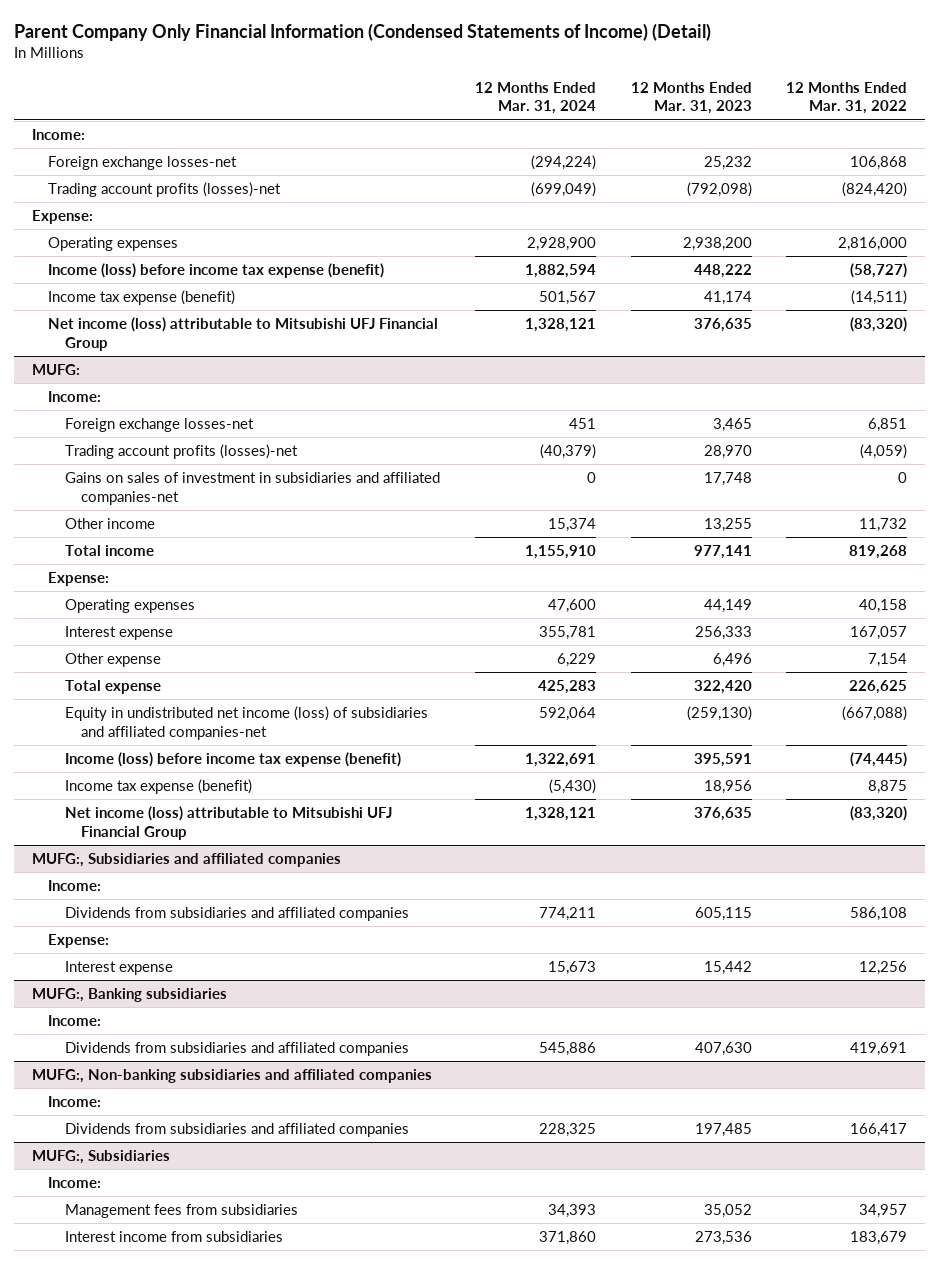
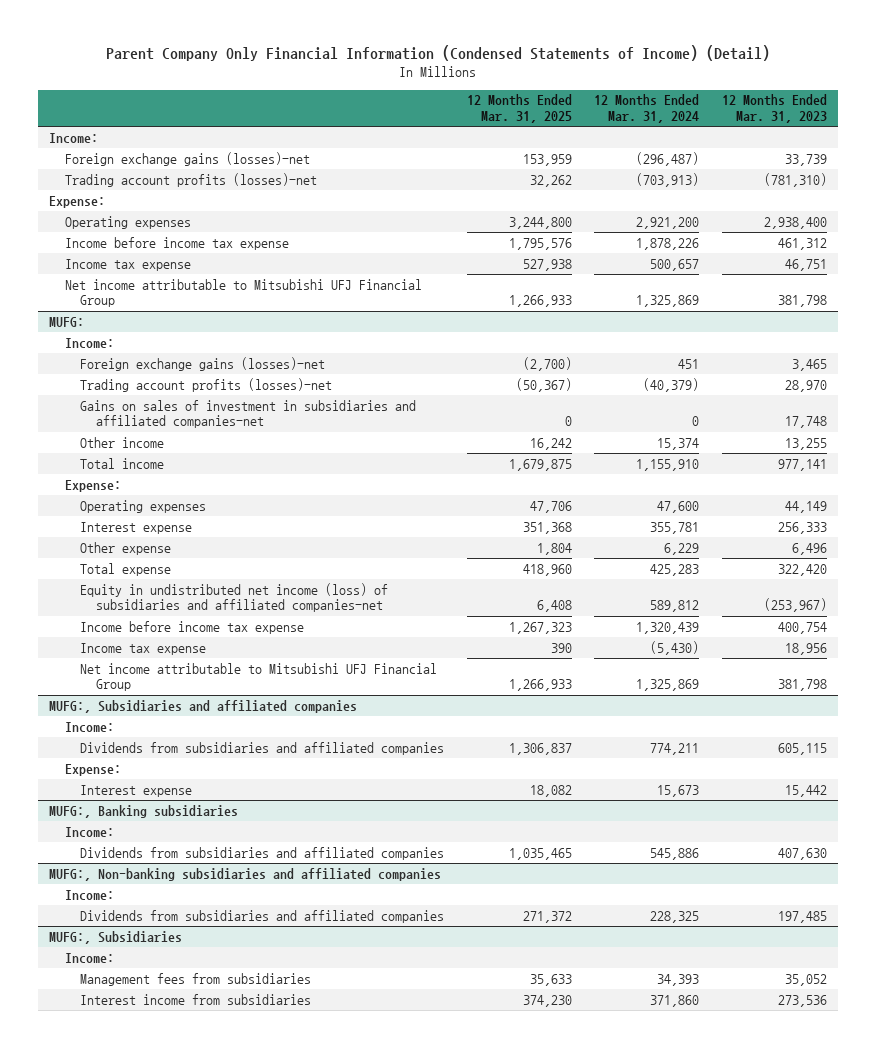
- | 12 Months Ended Mar. 31, 2024 | 12 Months Ended Mar. 31, 2023 | 12 Months Ended Mar. 31, 2022
+ | 12 Months Ended Mar. 31, 2025 | 12 Months Ended Mar. 31, 2024 | 12 Months Ended Mar. 31, 2023
- Foreign exchange losses-net | (294,224) | 25,232 | 106,868
- Trading account profits (losses)-net | (699,049) | (792,098) | (824,420)
+ Foreign exchange gains (losses)-net | 153,959 | (296,487) | 33,739
+ Trading account profits (losses)-net | 32,262 | (703,913) | (781,310)
- Operating expenses | 2,928,900 | 2,938,200 | 2,816,000
- Income (loss) before income tax expense (benefit) | 1,882,594 | 448,222 | (58,727)
- Income tax expense (benefit) | 501,567 | 41,174 | (14,511)
- Net income (loss) attributable to Mitsubishi UFJ Financial Group | 1,328,121 | 376,635 | (83,320)
+ Operating expenses | 3,244,800 | 2,921,200 | 2,938,400
+ Income before income tax expense | 1,795,576 | 1,878,226 | 461,312
+ Income tax expense | 527,938 | 500,657 | 46,751
+ Net income attributable to Mitsubishi UFJ Financial Group | 1,266,933 | 1,325,869 | 381,798
@ MUFG:
- Foreign exchange losses-net | 451 | 3,465 | 6,851
+ Foreign exchange gains (losses)-net | (2,700) | 451 | 3,465
- Equity in undistributed net income (loss) of subsidiaries and affiliated companies-net | 592,064 | (259,130) | (667,088)
- Income (loss) before income tax expense (benefit) | 1,322,691 | 395,591 | (74,445)
- Income tax expense (benefit) | (5,430) | 18,956 | 8,875
- Net income (loss) attributable to Mitsubishi UFJ Financial Group | 1,328,121 | 376,635 | (83,320)
+ Equity in undistributed net income (loss) of subsidiaries and affiliated companies-net | 6,408 | 589,812 | (253,967)
+ Income before income tax expense | 1,267,323 | 1,320,439 | 400,754
+ Income tax expense | 390 | (5,430) | 18,956
+ Net income attributable to Mitsubishi UFJ Financial Group | 1,266,933 | 1,325,869 | 381,798

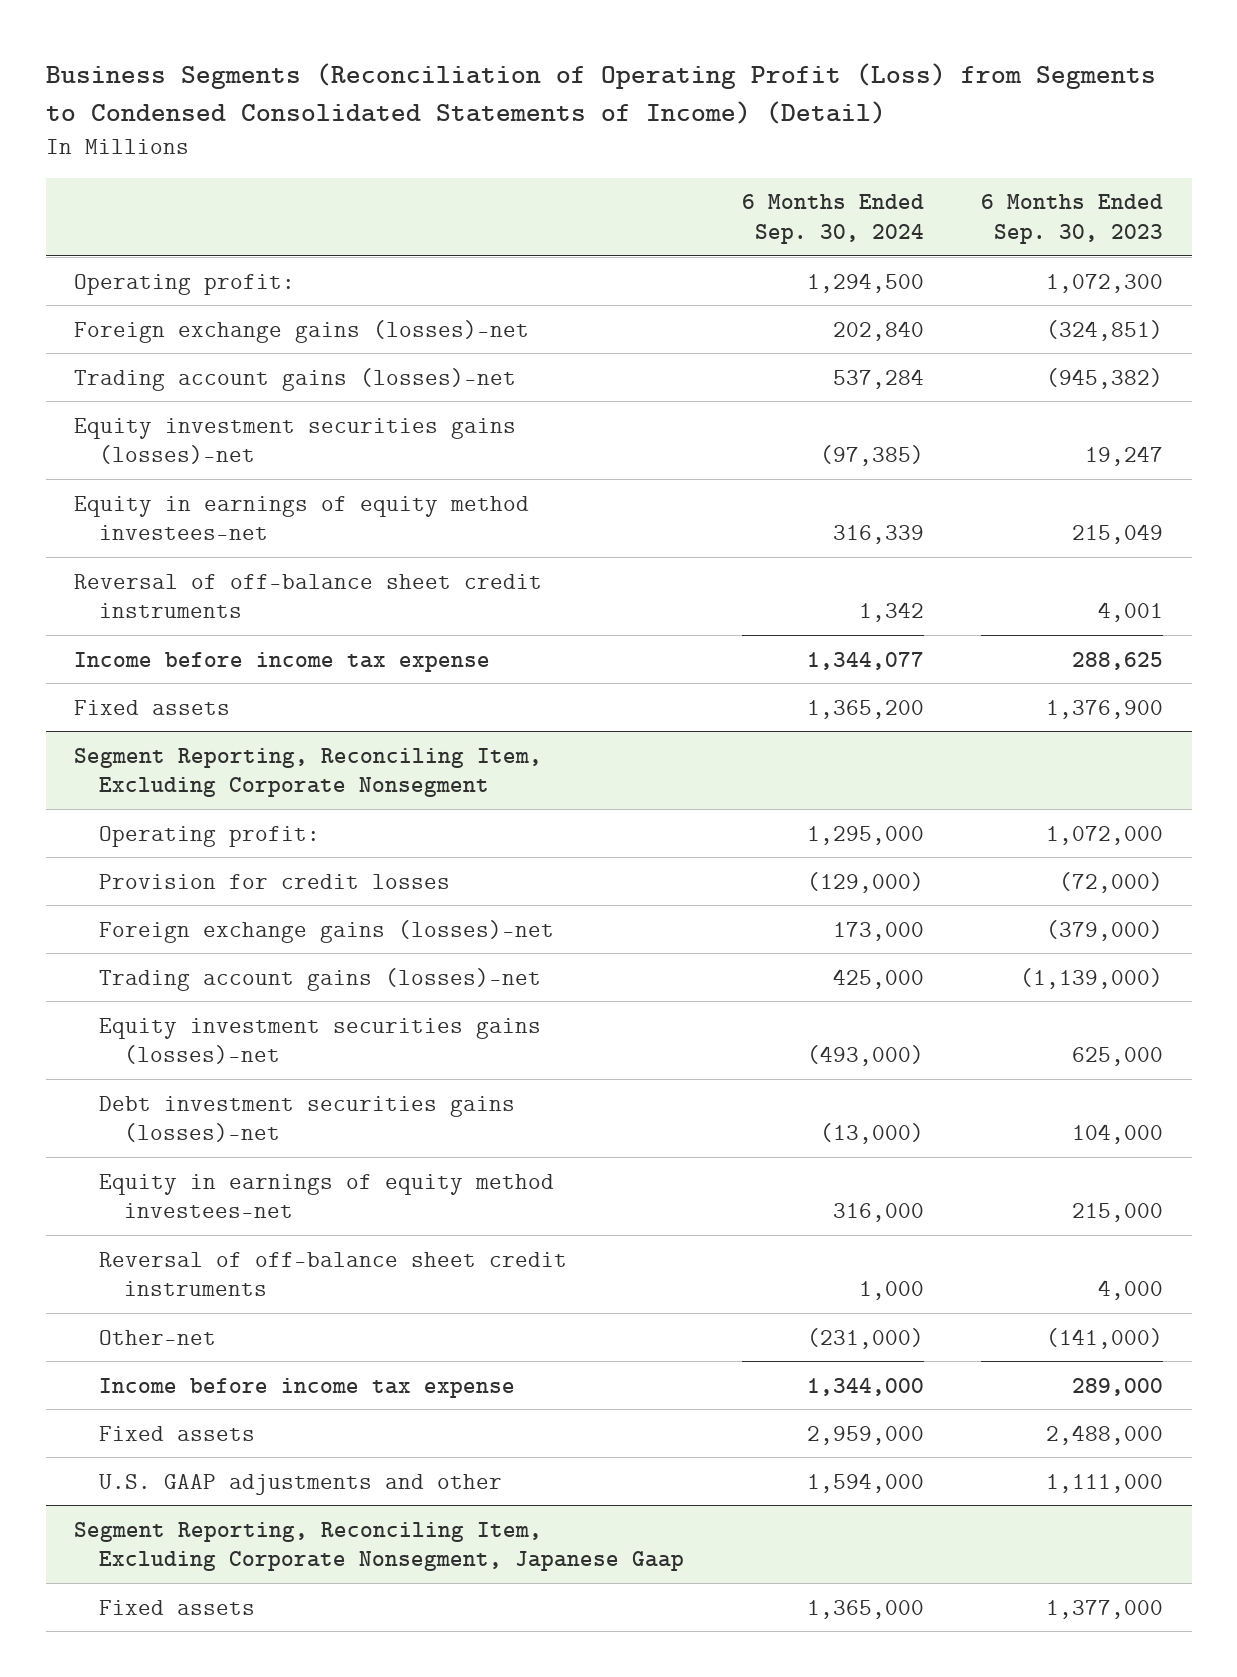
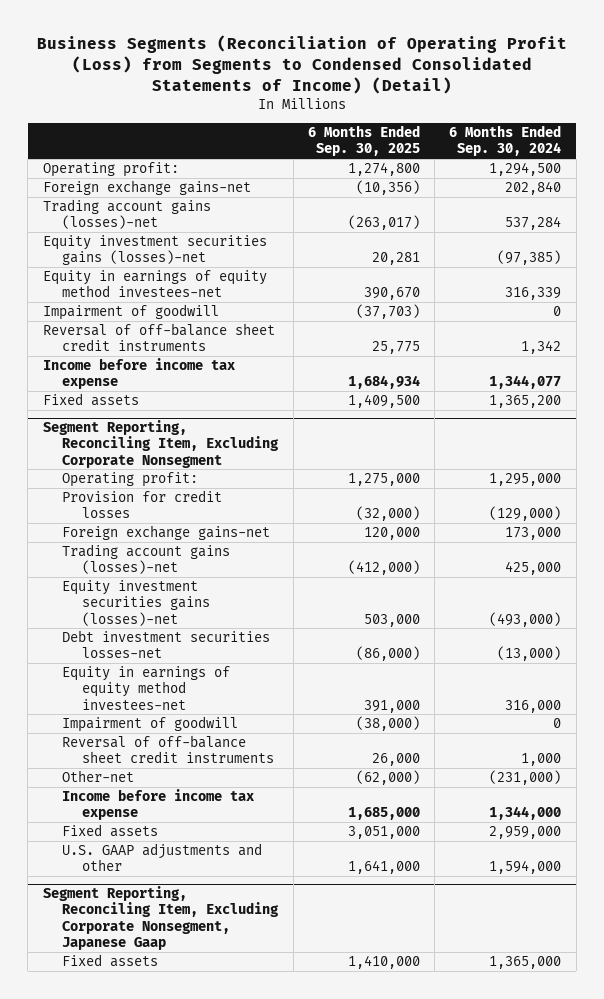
- | 6 Months Ended Sep. 30, 2024 | 6 Months Ended Sep. 30, 2023
+ | 6 Months Ended Sep. 30, 2025 | 6 Months Ended Sep. 30, 2024
- Foreign exchange gains (losses)-net | 202,840 | (324,851)
+ Foreign exchange gains-net | (10,356) | 202,840
+ Impairment of goodwill | (37,703) | 0
@ Segment Reporting, Reconciling Item, Excluding Corporate Nonsegment
- Foreign exchange gains (losses)-net | 173,000 | (379,000)
+ Foreign exchange gains-net | 120,000 | 173,000
- Debt investment securities gains (losses)-net | (13,000) | 104,000
+ Debt investment securities losses-net | (86,000) | (13,000)
+ Impairment of goodwill | (38,000) | 0

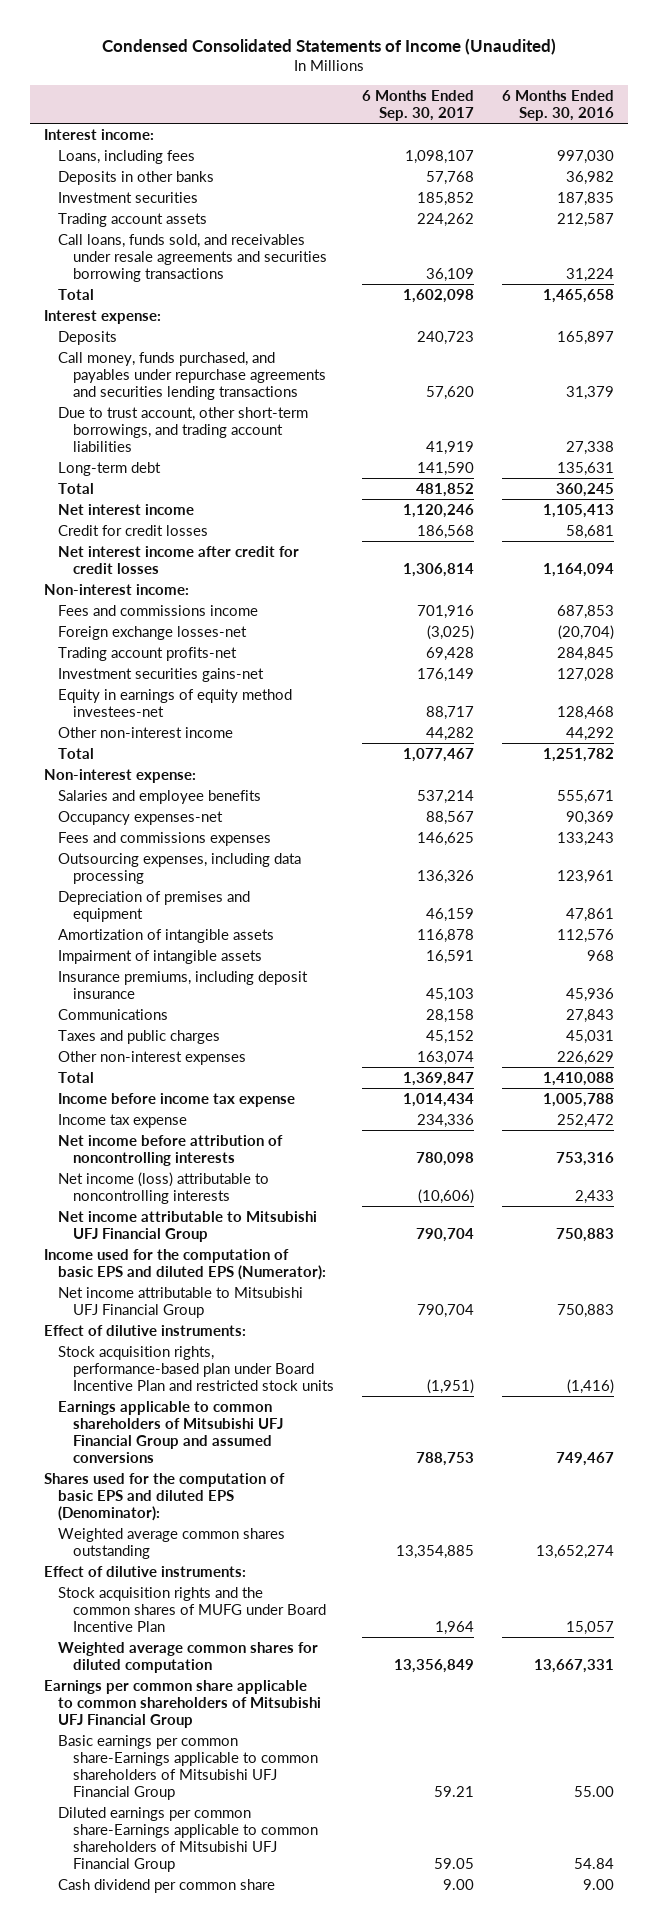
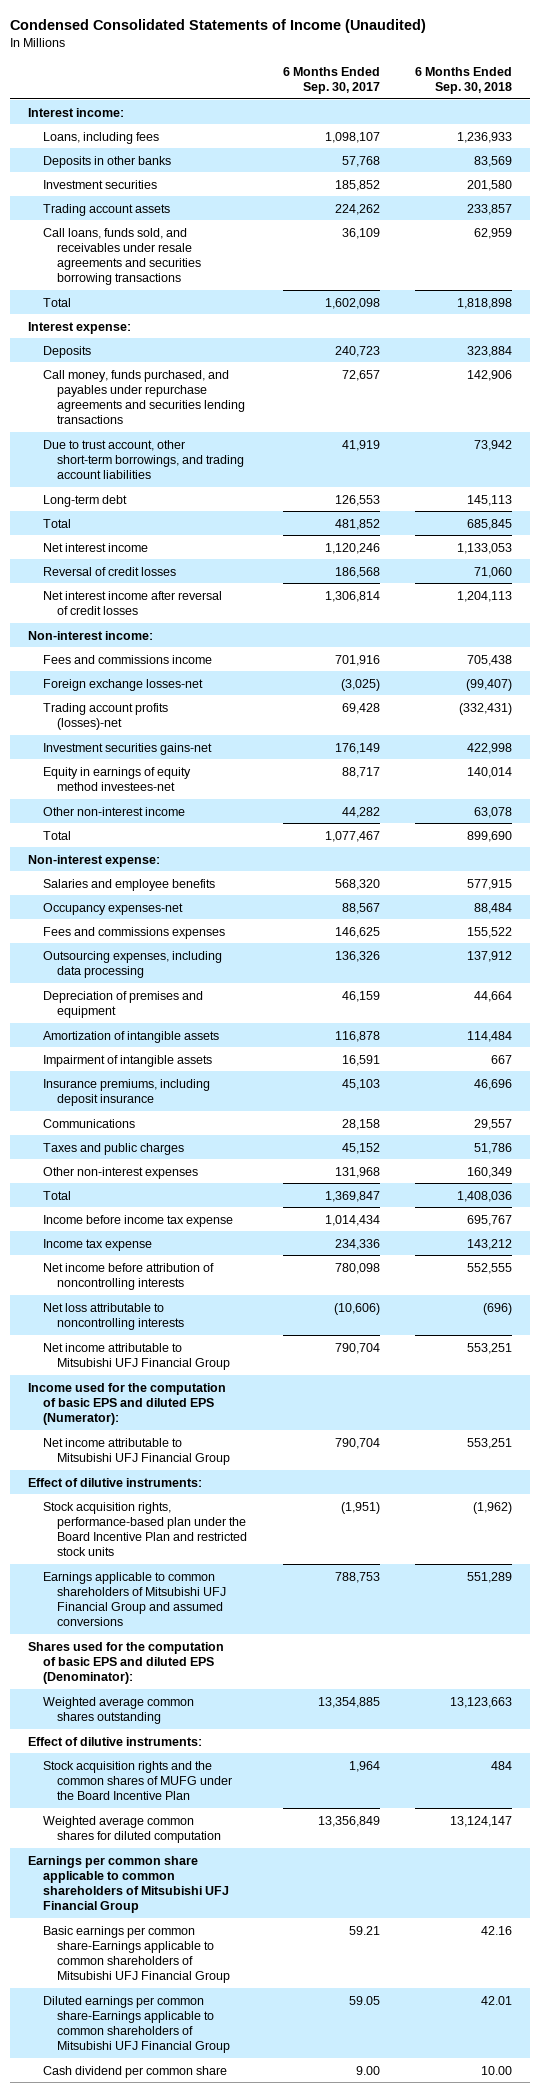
- | 6 Months Ended Sep. 30, 2017 | 6 Months Ended Sep. 30, 2016
+ | 6 Months Ended Sep. 30, 2017 | 6 Months Ended Sep. 30, 2018
- Call money, funds purchased, and payables under repurchase agreements and securities lending transactions | 57,620 | 31,379
+ Call money, funds purchased, and payables under repurchase agreements and securities lending transactions | 72,657 | 142,906
- Long-term debt | 141,590 | 135,631
+ Long-term debt | 126,553 | 145,113
- Credit for credit losses | 186,568 | 58,681
- Net interest income after credit for credit losses | 1,306,814 | 1,164,094
+ Reversal of credit losses | 186,568 | 71,060
+ Net interest income after reversal of credit losses | 1,306,814 | 1,204,113
- Trading account profits-net | 69,428 | 284,845
+ Trading account profits (losses)-net | 69,428 | (332,431)
- Salaries and employee benefits | 537,214 | 555,671
+ Salaries and employee benefits | 568,320 | 577,915
- Other non-interest expenses | 163,074 | 226,629
+ Other non-interest expenses | 131,968 | 160,349
- Net income (loss) attributable to noncontrolling interests | (10,606) | 2,433
+ Net loss attributable to noncontrolling interests | (10,606) | (696)
- Stock acquisition rights, performance-based plan under Board Incentive Plan and restricted stock units | (1,951) | (1,416)
+ Stock acquisition rights, performance-based plan under the Board Incentive Plan and restricted stock units | (1,951) | (1,962)
- Stock acquisition rights and the common shares of MUFG under Board Incentive Plan | 1,964 | 15,057
+ Stock acquisition rights and the common shares of MUFG under the Board Incentive Plan | 1,964 | 484

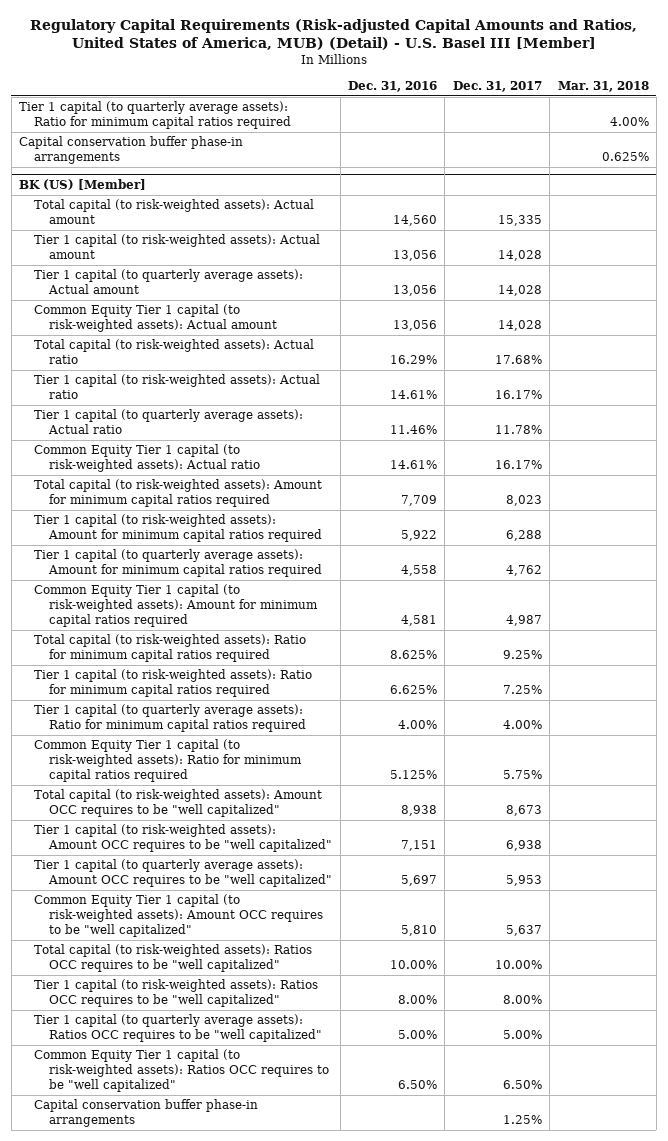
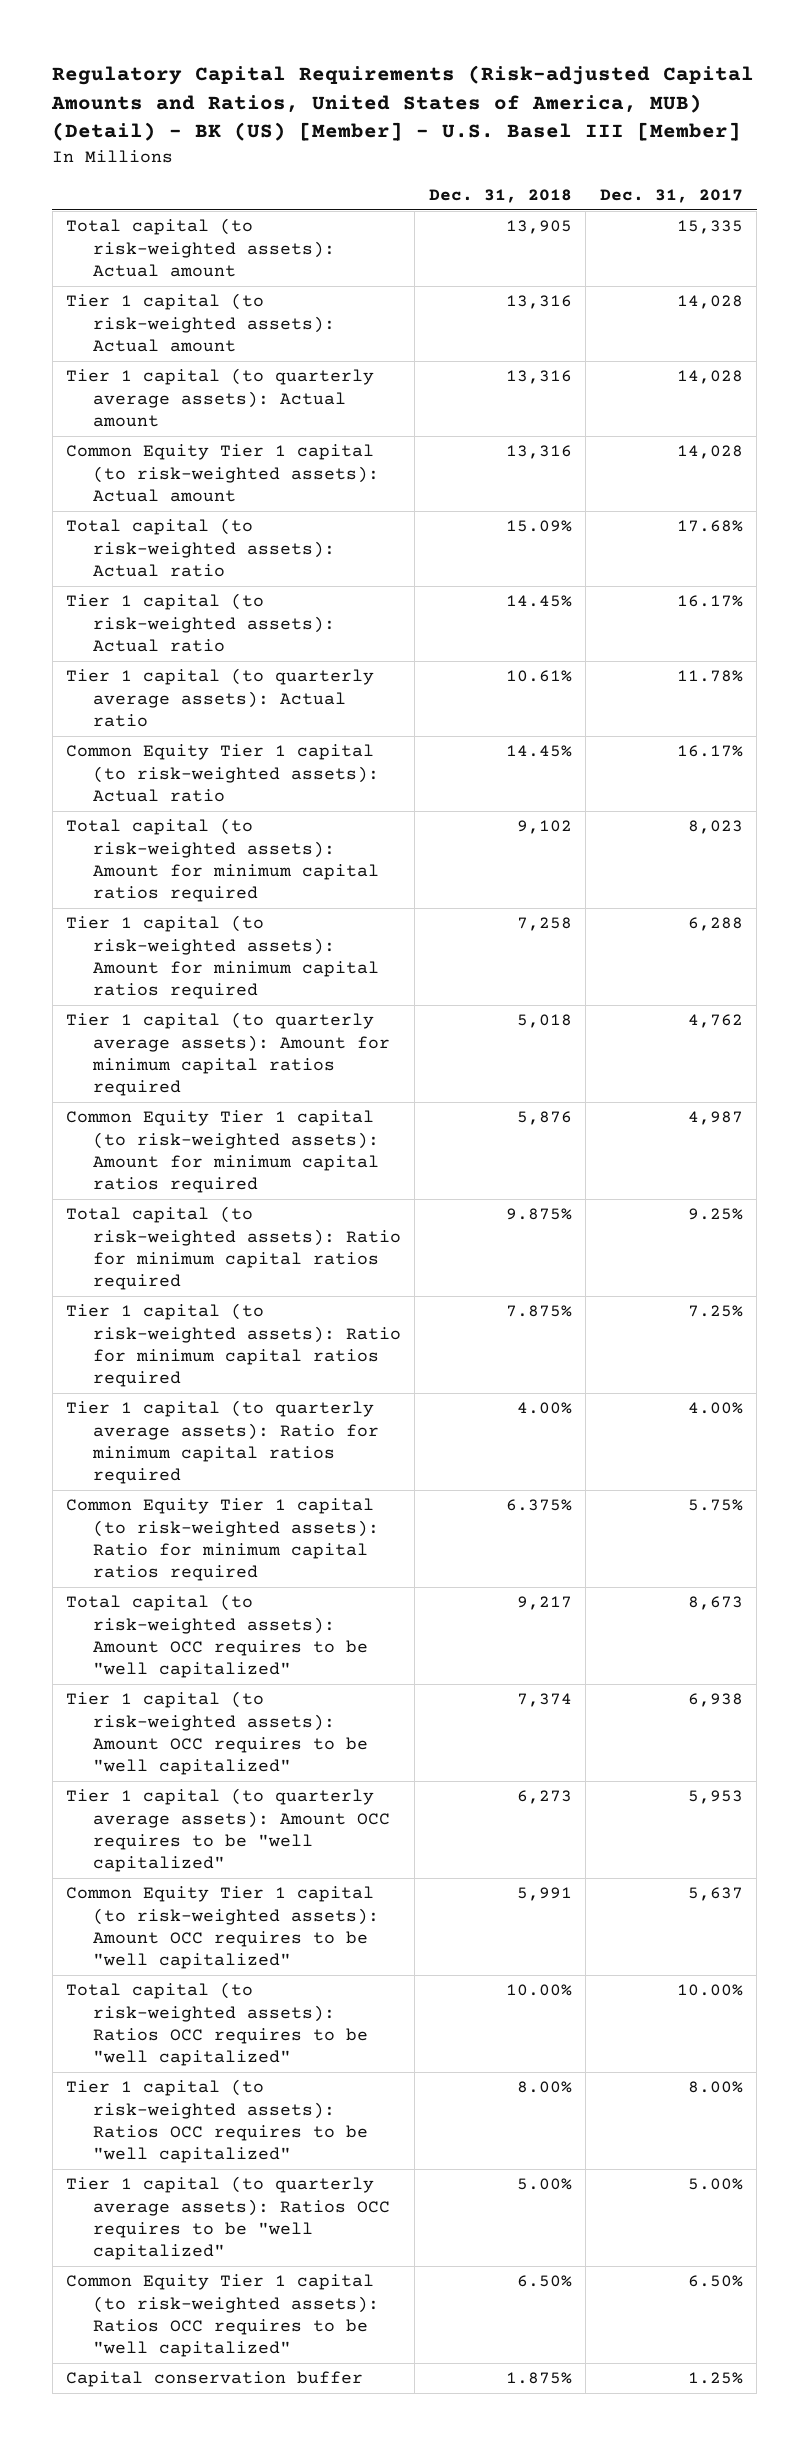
- Regulatory Capital Requirements (Risk-adjusted Capital Amounts and Ratios, United States of America, MUB) (Detail) - U.S. Basel III [Member]
+ Regulatory Capital Requirements (Risk-adjusted Capital Amounts and Ratios, United States of America, MUB) (Detail) - BK (US) [Member] - U.S. Basel III [Member]
- | Dec. 31, 2016 | Dec. 31, 2017 | Mar. 31, 2018
+ | Dec. 31, 2018 | Dec. 31, 2017
- Tier 1 capital (to quarterly average assets): Ratio for minimum capital ratios required | | | 4.00%
- Capital conservation buffer phase-in arrangements | | | 0.625%
- BK (US) [Member]
- Capital conservation buffer phase-in arrangements | | 1.25% |
+ Capital conservation buffer | 1.875% | 1.25%

